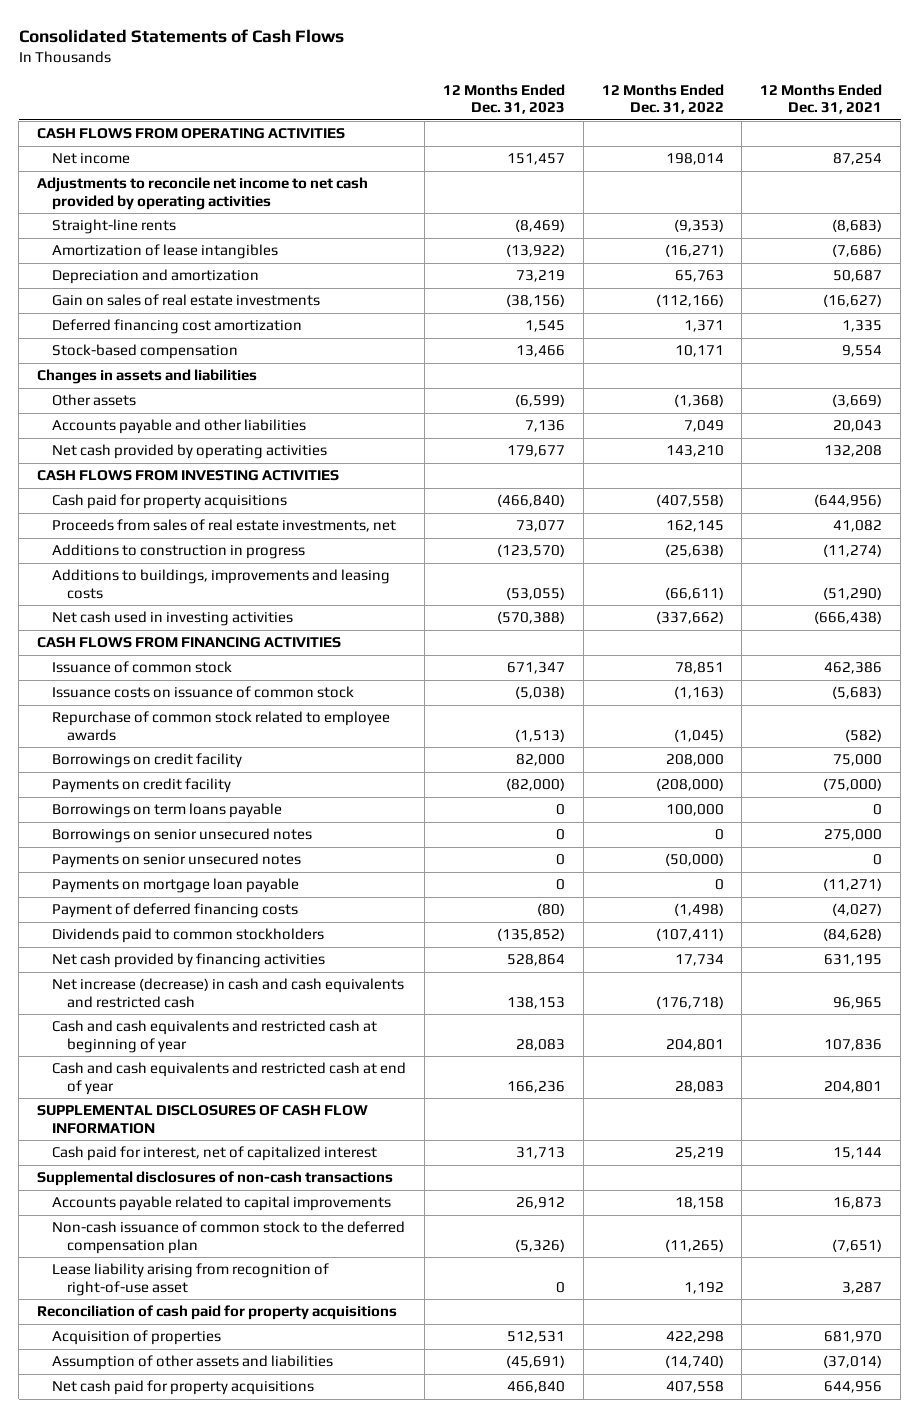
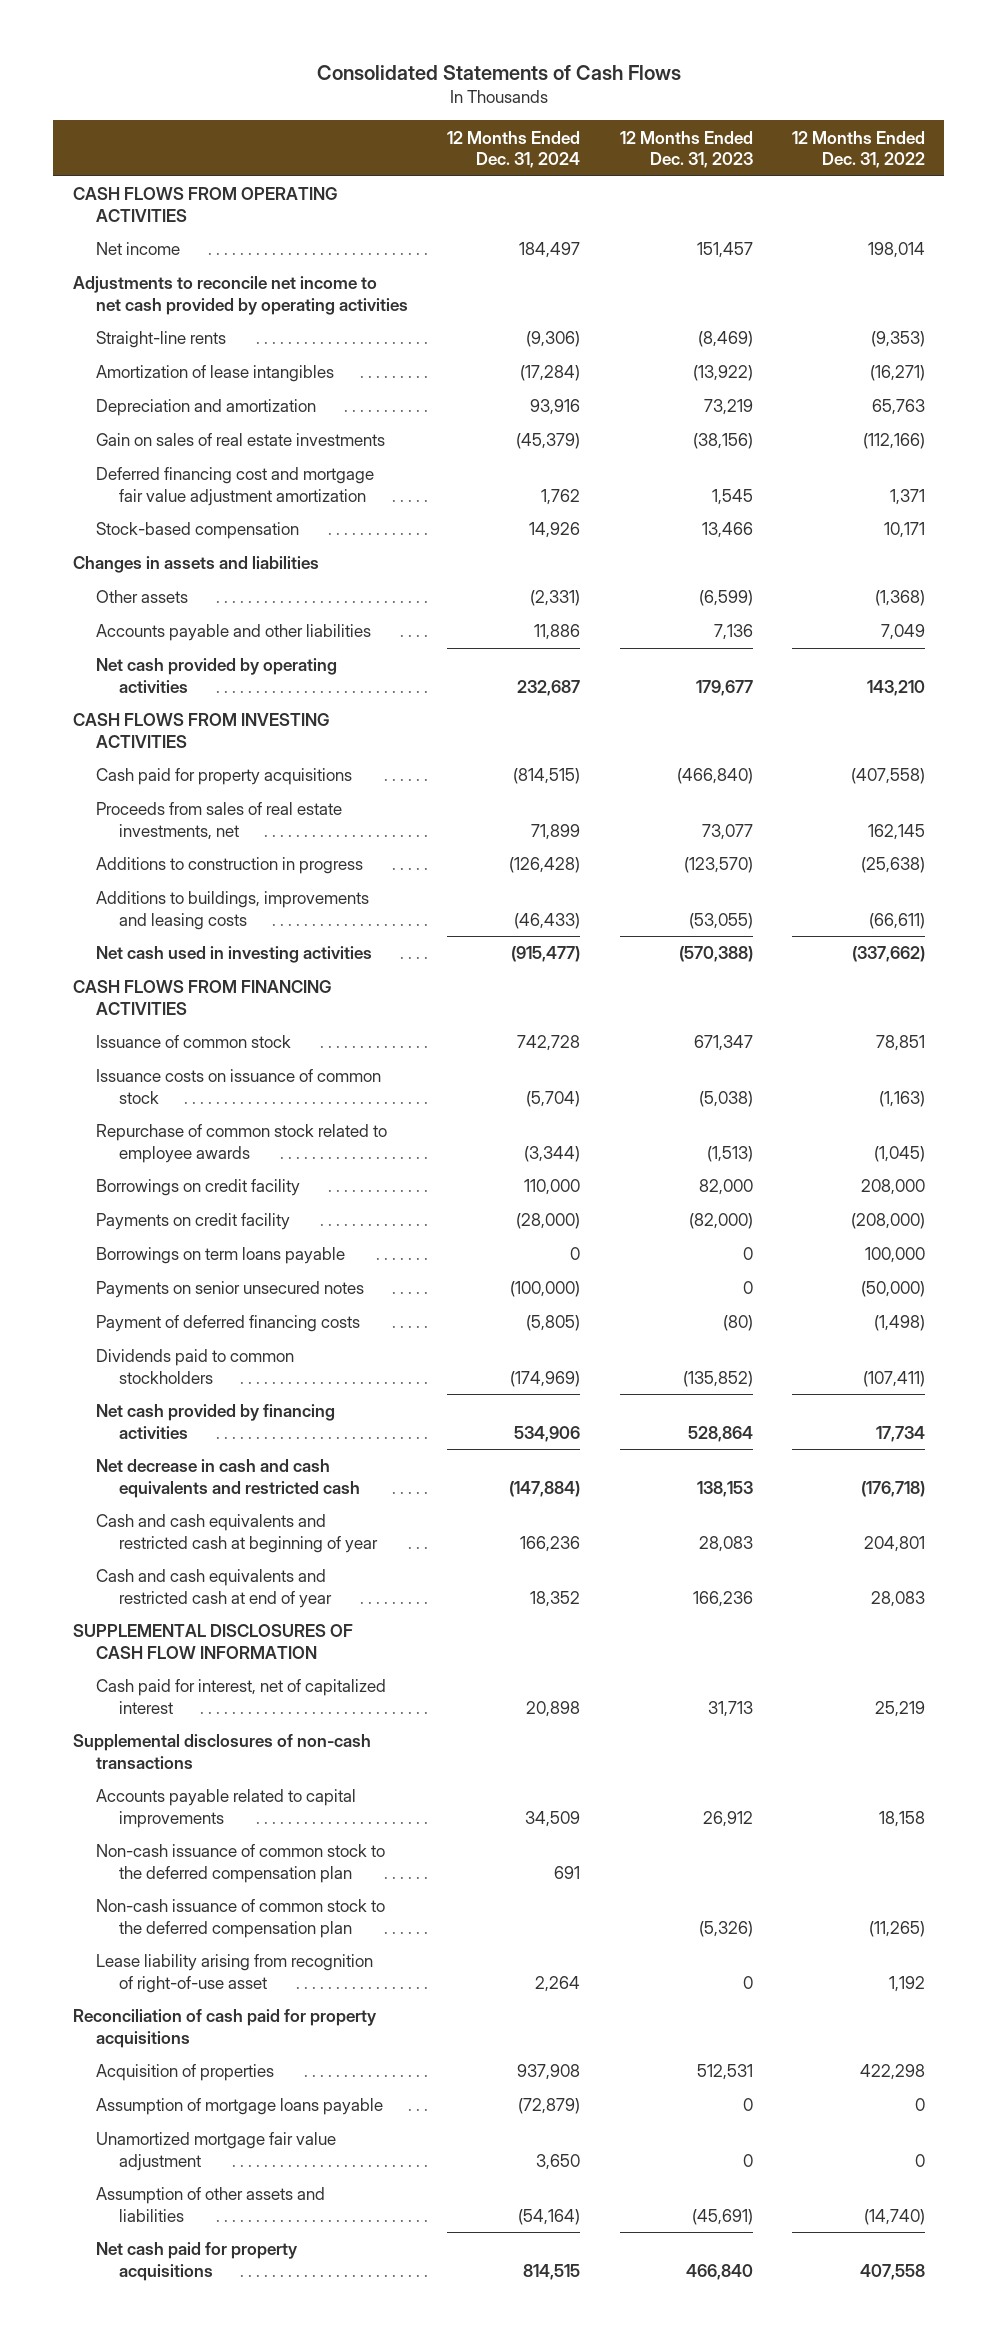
- | 12 Months Ended Dec. 31, 2023 | 12 Months Ended Dec. 31, 2022 | 12 Months Ended Dec. 31, 2021
+ | 12 Months Ended Dec. 31, 2024 | 12 Months Ended Dec. 31, 2023 | 12 Months Ended Dec. 31, 2022
- Deferred financing cost amortization | 1,545 | 1,371 | 1,335
+ Deferred financing cost and mortgage fair value adjustment amortization | 1,762 | 1,545 | 1,371
- Borrowings on senior unsecured notes | 0 | 0 | 275,000
- Payments on mortgage loan payable | 0 | 0 | (11,271)
- Net increase (decrease) in cash and cash equivalents and restricted cash | 138,153 | (176,718) | 96,965
+ Net decrease in cash and cash equivalents and restricted cash | (147,884) | 138,153 | (176,718)
+ Non-cash issuance of common stock to the deferred compensation plan | 691 | |
+ Assumption of mortgage loans payable | (72,879) | 0 | 0
+ Unamortized mortgage fair value adjustment | 3,650 | 0 | 0

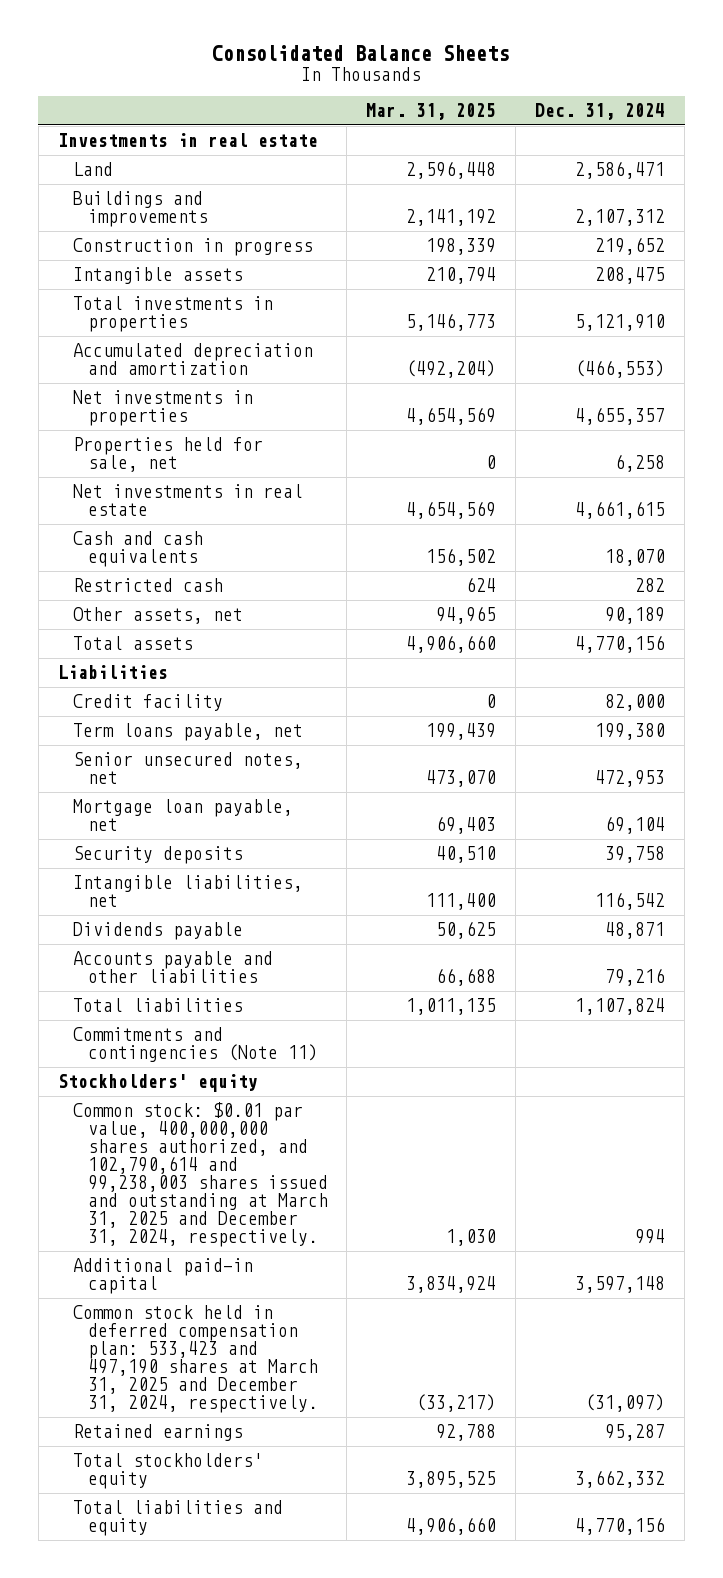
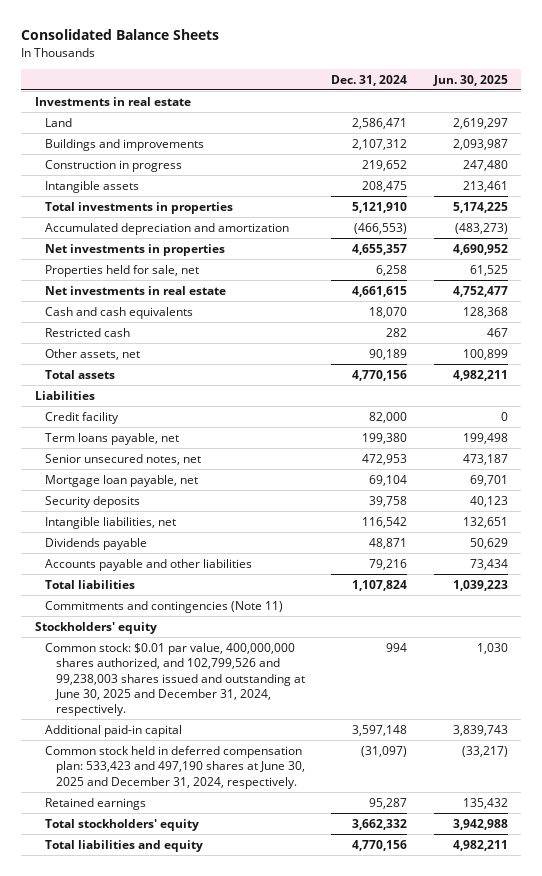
- | Mar. 31, 2025 | Dec. 31, 2024
+ | Dec. 31, 2024 | Jun. 30, 2025
- Common stock: $0.01 par value, 400,000,000 shares authorized, and 102,790,614 and 99,238,003 shares issued and outstanding at March 31, 2025 and December 31, 2024, respectively. | 1,030 | 994
+ Common stock: $0.01 par value, 400,000,000 shares authorized, and 102,799,526 and 99,238,003 shares issued and outstanding at June 30, 2025 and December 31, 2024, respectively. | 994 | 1,030
- Common stock held in deferred compensation plan: 533,423 and 497,190 shares at March 31, 2025 and December 31, 2024, respectively. | (33,217) | (31,097)
+ Common stock held in deferred compensation plan: 533,423 and 497,190 shares at June 30, 2025 and December 31, 2024, respectively. | (31,097) | (33,217)

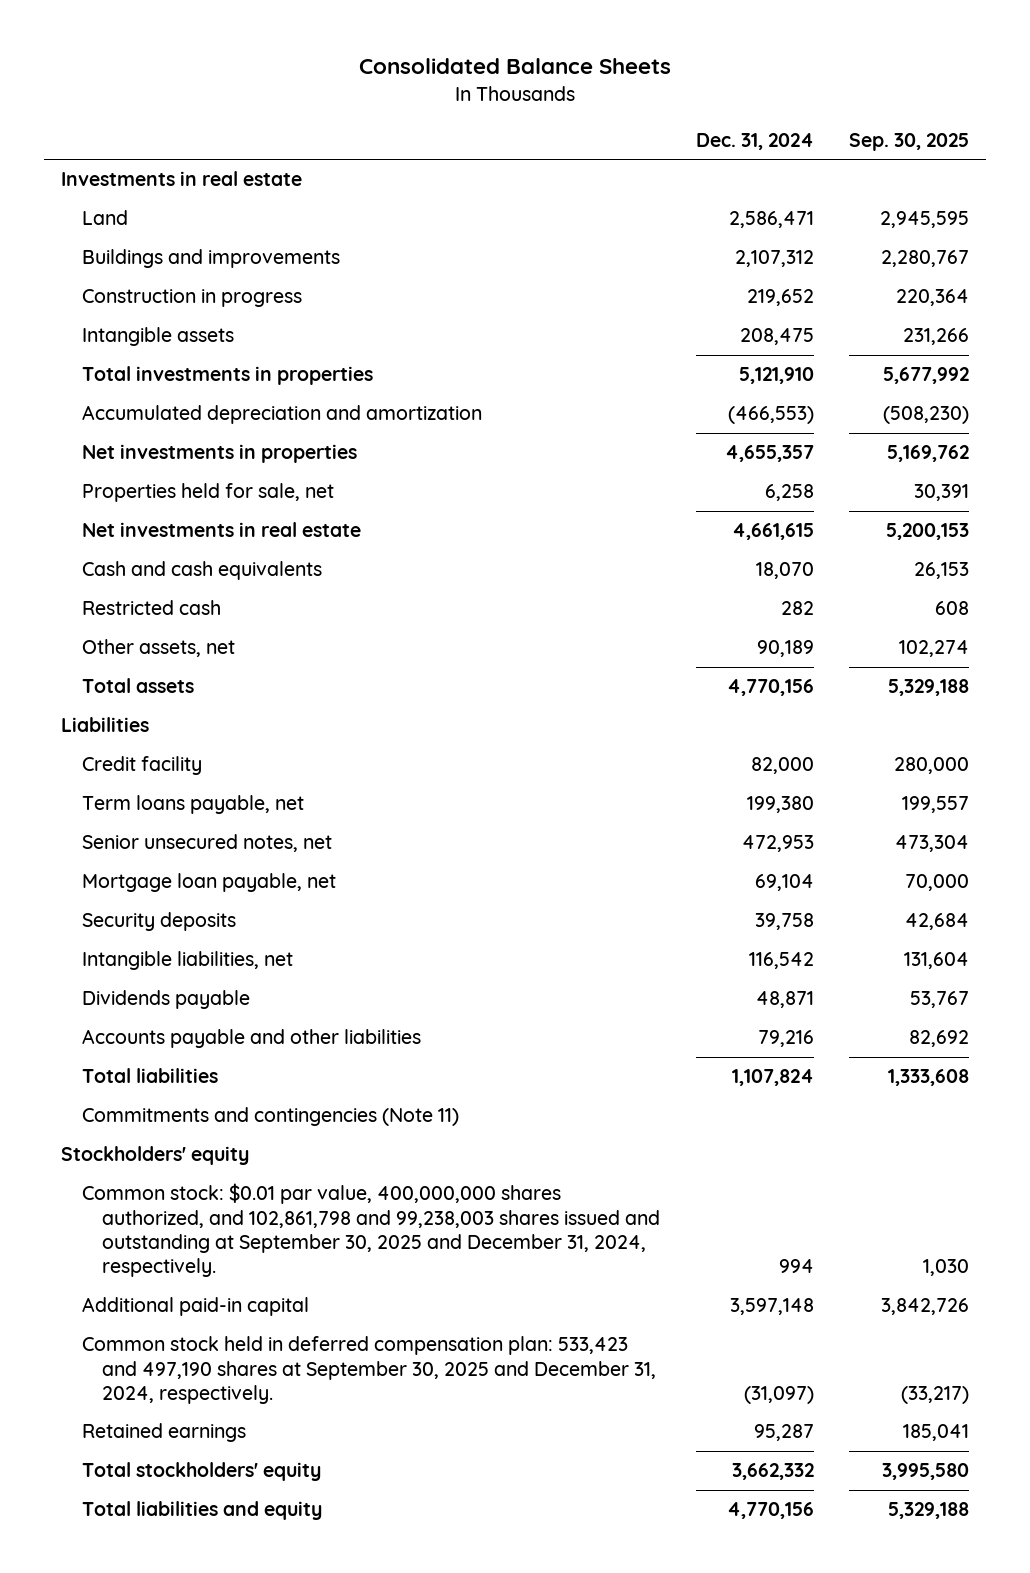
- | Dec. 31, 2024 | Jun. 30, 2025
+ | Dec. 31, 2024 | Sep. 30, 2025
- Common stock: $0.01 par value, 400,000,000 shares authorized, and 102,799,526 and 99,238,003 shares issued and outstanding at June 30, 2025 and December 31, 2024, respectively. | 994 | 1,030
+ Common stock: $0.01 par value, 400,000,000 shares authorized, and 102,861,798 and 99,238,003 shares issued and outstanding at September 30, 2025 and December 31, 2024, respectively. | 994 | 1,030
- Common stock held in deferred compensation plan: 533,423 and 497,190 shares at June 30, 2025 and December 31, 2024, respectively. | (31,097) | (33,217)
+ Common stock held in deferred compensation plan: 533,423 and 497,190 shares at September 30, 2025 and December 31, 2024, respectively. | (31,097) | (33,217)

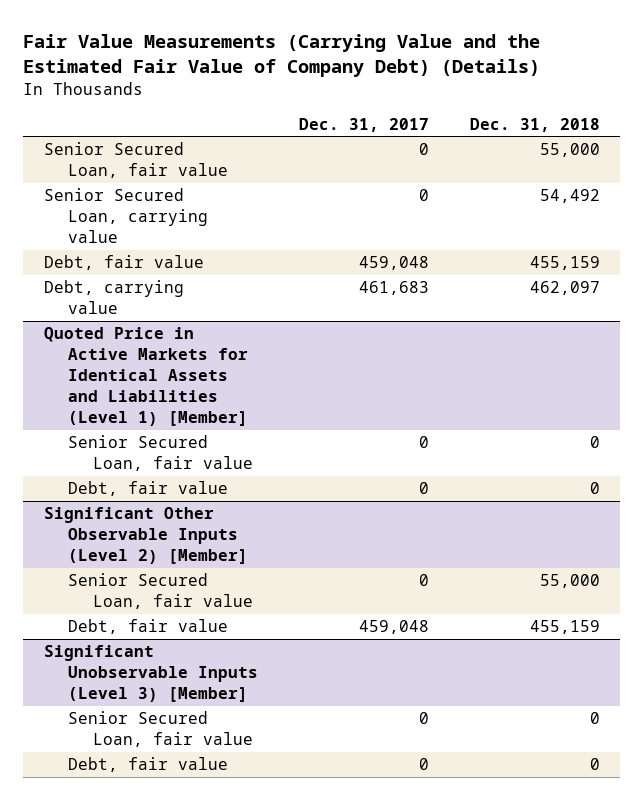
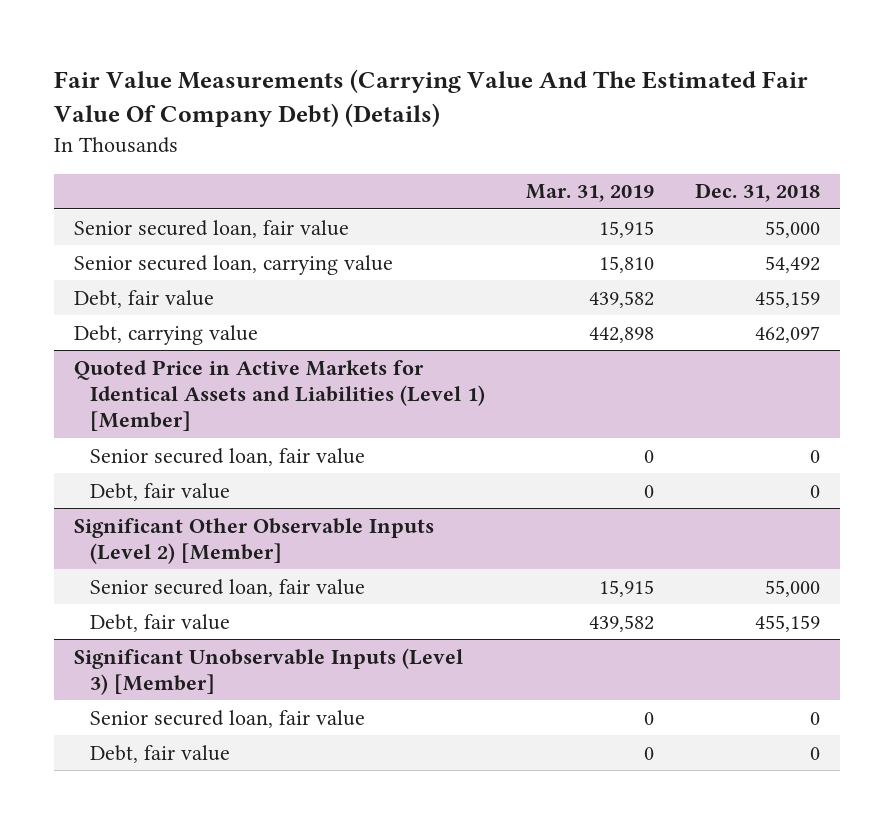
- Fair Value Measurements (Carrying Value and the Estimated Fair Value of Company Debt) (Details)
+ Fair Value Measurements (Carrying Value And The Estimated Fair Value Of Company Debt) (Details)
- | Dec. 31, 2017 | Dec. 31, 2018
+ | Mar. 31, 2019 | Dec. 31, 2018
- Senior Secured Loan, fair value | 0 | 55,000
- Senior Secured Loan, carrying value | 0 | 54,492
+ Senior secured loan, fair value | 15,915 | 55,000
+ Senior secured loan, carrying value | 15,810 | 54,492
@ Quoted Price in Active Markets for Identical Assets and Liabilities (Level 1) [Member]
- Senior Secured Loan, fair value | 0 | 0
+ Senior secured loan, fair value | 0 | 0
@ Significant Other Observable Inputs (Level 2) [Member]
- Senior Secured Loan, fair value | 0 | 55,000
+ Senior secured loan, fair value | 15,915 | 55,000
@ Significant Unobservable Inputs (Level 3) [Member]
- Senior Secured Loan, fair value | 0 | 0
+ Senior secured loan, fair value | 0 | 0

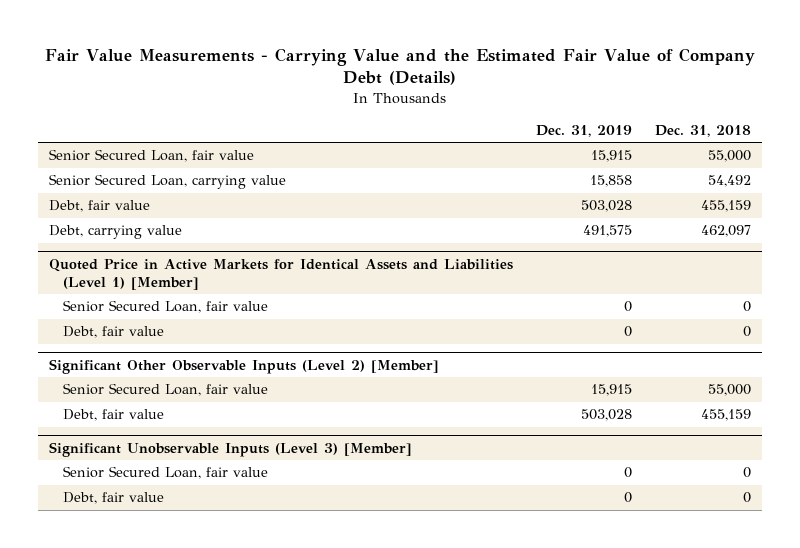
- Fair Value Measurements (Carrying Value And The Estimated Fair Value Of Company Debt) (Details)
+ Fair Value Measurements - Carrying Value and the Estimated Fair Value of Company Debt (Details)
- | Mar. 31, 2019 | Dec. 31, 2018
+ | Dec. 31, 2019 | Dec. 31, 2018
- Senior secured loan, fair value | 15,915 | 55,000
- Senior secured loan, carrying value | 15,810 | 54,492
+ Senior Secured Loan, fair value | 15,915 | 55,000
+ Senior Secured Loan, carrying value | 15,858 | 54,492
@ Quoted Price in Active Markets for Identical Assets and Liabilities (Level 1) [Member]
- Senior secured loan, fair value | 0 | 0
+ Senior Secured Loan, fair value | 0 | 0
@ Significant Other Observable Inputs (Level 2) [Member]
- Senior secured loan, fair value | 15,915 | 55,000
+ Senior Secured Loan, fair value | 15,915 | 55,000
@ Significant Unobservable Inputs (Level 3) [Member]
- Senior secured loan, fair value | 0 | 0
+ Senior Secured Loan, fair value | 0 | 0

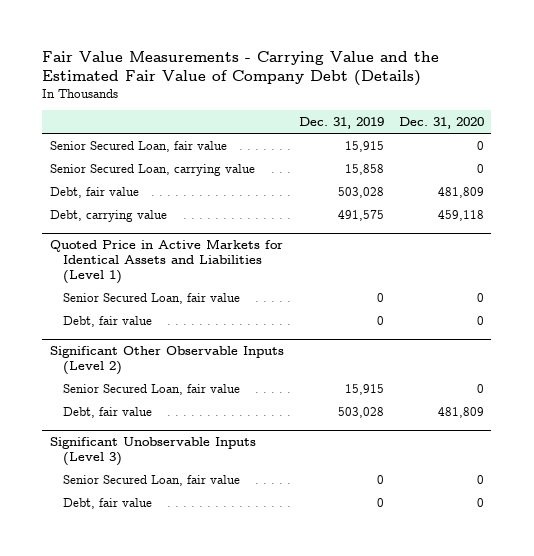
- | Dec. 31, 2019 | Dec. 31, 2018
+ | Dec. 31, 2019 | Dec. 31, 2020
- Quoted Price in Active Markets for Identical Assets and Liabilities (Level 1) [Member]
+ Quoted Price in Active Markets for Identical Assets and Liabilities (Level 1)
- Significant Other Observable Inputs (Level 2) [Member]
+ Significant Other Observable Inputs (Level 2)
- Significant Unobservable Inputs (Level 3) [Member]
+ Significant Unobservable Inputs (Level 3)

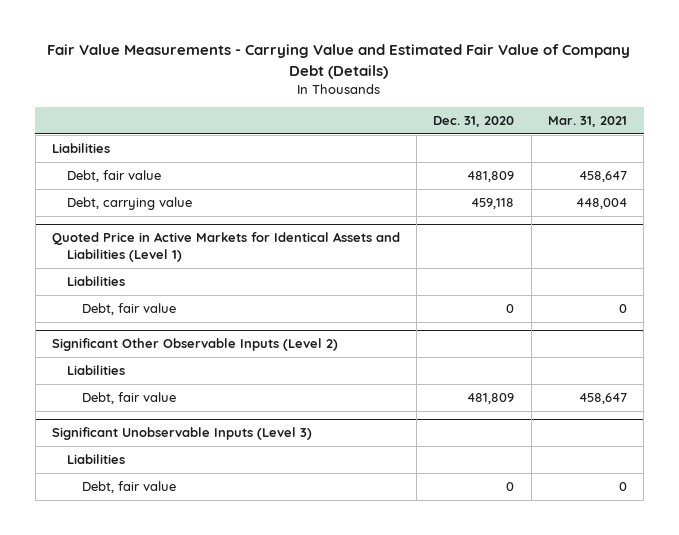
- Fair Value Measurements - Carrying Value and the Estimated Fair Value of Company Debt (Details)
+ Fair Value Measurements - Carrying Value and Estimated Fair Value of Company Debt (Details)
- | Dec. 31, 2019 | Dec. 31, 2020
+ | Dec. 31, 2020 | Mar. 31, 2021
- Senior Secured Loan, fair value | 15,915 | 0
- Senior Secured Loan, carrying value | 15,858 | 0
+ Liabilities
@ Quoted Price in Active Markets for Identical Assets and Liabilities (Level 1)
- Senior Secured Loan, fair value | 0 | 0
+ Liabilities
@ Significant Other Observable Inputs (Level 2)
- Senior Secured Loan, fair value | 15,915 | 0
+ Liabilities
@ Significant Unobservable Inputs (Level 3)
- Senior Secured Loan, fair value | 0 | 0
+ Liabilities

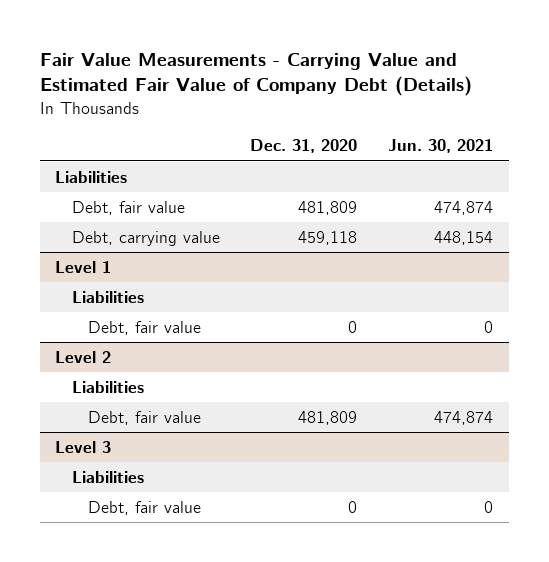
- | Dec. 31, 2020 | Mar. 31, 2021
+ | Dec. 31, 2020 | Jun. 30, 2021
- Quoted Price in Active Markets for Identical Assets and Liabilities (Level 1)
+ Level 1
- Significant Other Observable Inputs (Level 2)
+ Level 2
- Significant Unobservable Inputs (Level 3)
+ Level 3

